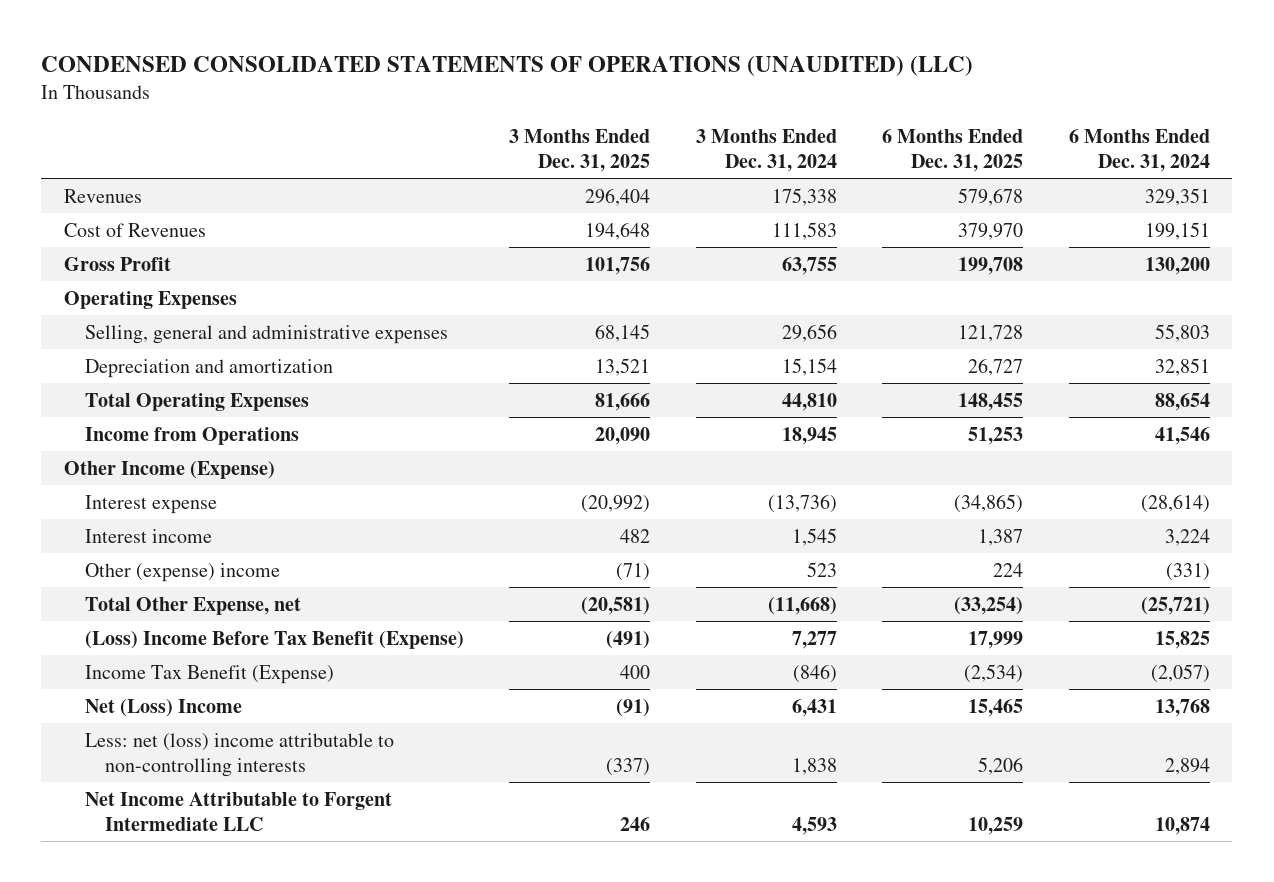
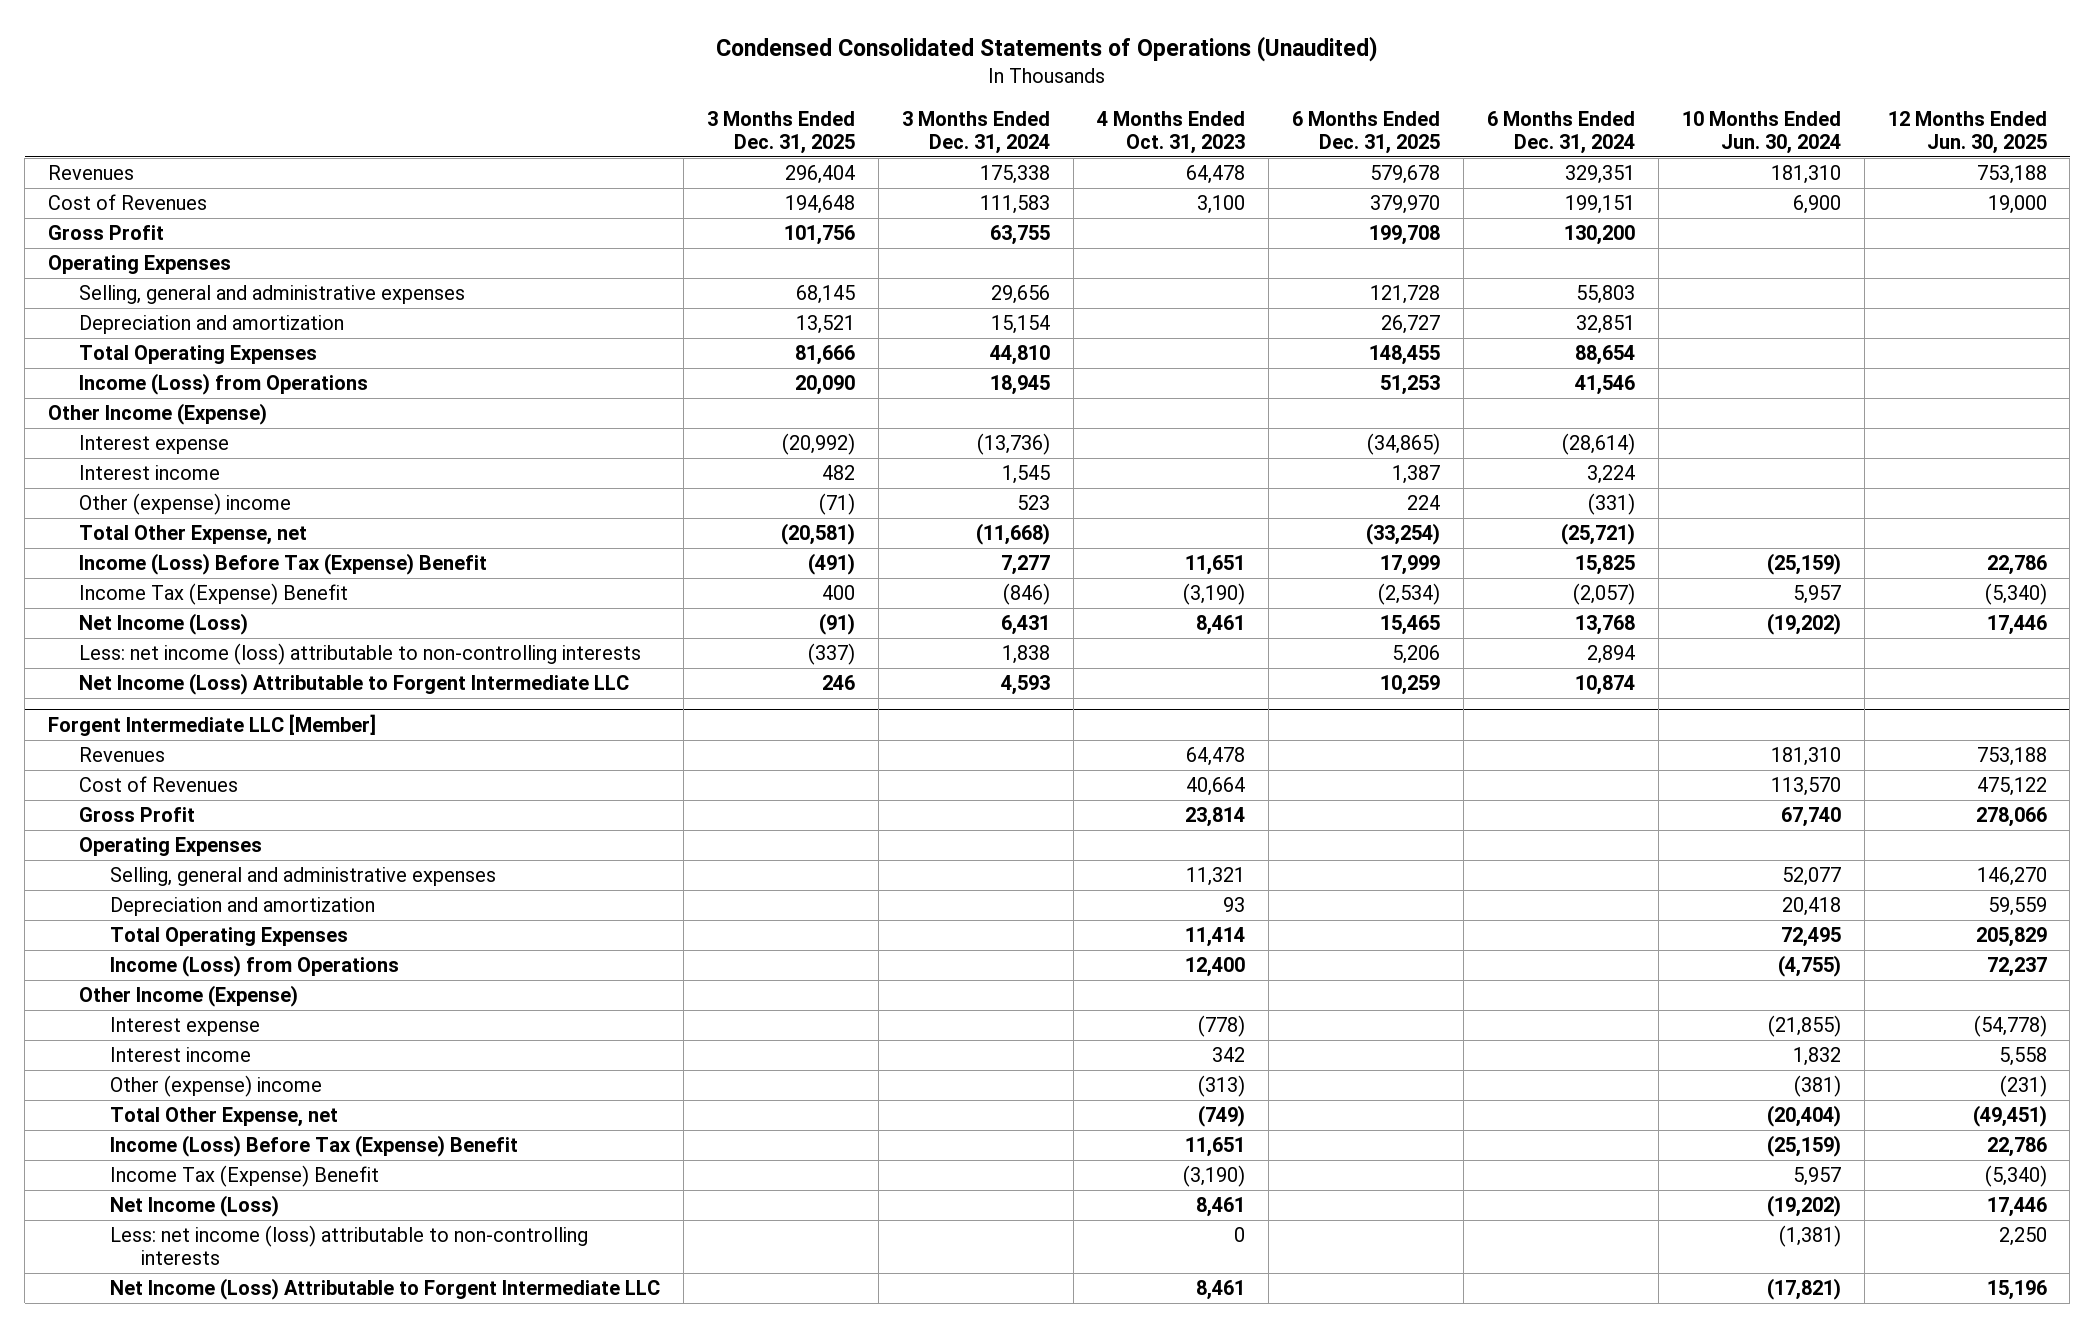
- CONDENSED CONSOLIDATED STATEMENTS OF OPERATIONS (UNAUDITED) (LLC)
+ Condensed Consolidated Statements of Operations (Unaudited)
- | 3 Months Ended Dec. 31, 2025 | 3 Months Ended Dec. 31, 2024 | 6 Months Ended Dec. 31, 2025 | 6 Months Ended Dec. 31, 2024
+ | 3 Months Ended Dec. 31, 2025 | 3 Months Ended Dec. 31, 2024 | 4 Months Ended Oct. 31, 2023 | 6 Months Ended Dec. 31, 2025 | 6 Months Ended Dec. 31, 2024 | 10 Months Ended Jun. 30, 2024 | 12 Months Ended Jun. 30, 2025
- Income from Operations | 20,090 | 18,945 | 51,253 | 41,546
+ Income (Loss) from Operations | 20,090 | 18,945 | | 51,253 | 41,546 | |
- (Loss) Income Before Tax Benefit (Expense) | (491) | 7,277 | 17,999 | 15,825
- Income Tax Benefit (Expense) | 400 | (846) | (2,534) | (2,057)
- Net (Loss) Income | (91) | 6,431 | 15,465 | 13,768
- Less: net (loss) income attributable to non-controlling interests | (337) | 1,838 | 5,206 | 2,894
- Net Income Attributable to Forgent Intermediate LLC | 246 | 4,593 | 10,259 | 10,874
+ Income (Loss) Before Tax (Expense) Benefit | (491) | 7,277 | 11,651 | 17,999 | 15,825 | (25,159) | 22,786
+ Income Tax (Expense) Benefit | 400 | (846) | (3,190) | (2,534) | (2,057) | 5,957 | (5,340)
+ Net Income (Loss) | (91) | 6,431 | 8,461 | 15,465 | 13,768 | (19,202) | 17,446
+ Less: net income (loss) attributable to non-controlling interests | (337) | 1,838 | | 5,206 | 2,894 | |
+ Net Income (Loss) Attributable to Forgent Intermediate LLC | 246 | 4,593 | | 10,259 | 10,874 | |
+ Forgent Intermediate LLC [Member]
+ Revenues | | | 64,478 | | | 181,310 | 753,188
+ Cost of Revenues | | | 40,664 | | | 113,570 | 475,122
+ Gross Profit | | | 23,814 | | | 67,740 | 278,066
+ Operating Expenses
+ Selling, general and administrative expenses | | | 11,321 | | | 52,077 | 146,270
+ Depreciation and amortization | | | 93 | | | 20,418 | 59,559
+ Total Operating Expenses | | | 11,414 | | | 72,495 | 205,829
+ Income (Loss) from Operations | | | 12,400 | | | (4,755) | 72,237
+ Other Income (Expense)
+ Interest expense | | | (778) | | | (21,855) | (54,778)
+ Interest income | | | 342 | | | 1,832 | 5,558
+ Other (expense) income | | | (313) | | | (381) | (231)
+ Total Other Expense, net | | | (749) | | | (20,404) | (49,451)
+ Income (Loss) Before Tax (Expense) Benefit | | | 11,651 | | | (25,159) | 22,786
+ Income Tax (Expense) Benefit | | | (3,190) | | | 5,957 | (5,340)
+ Net Income (Loss) | | | 8,461 | | | (19,202) | 17,446
+ Less: net income (loss) attributable to non-controlling interests | | | 0 | | | (1,381) | 2,250
+ Net Income (Loss) Attributable to Forgent Intermediate LLC | | | 8,461 | | | (17,821) | 15,196

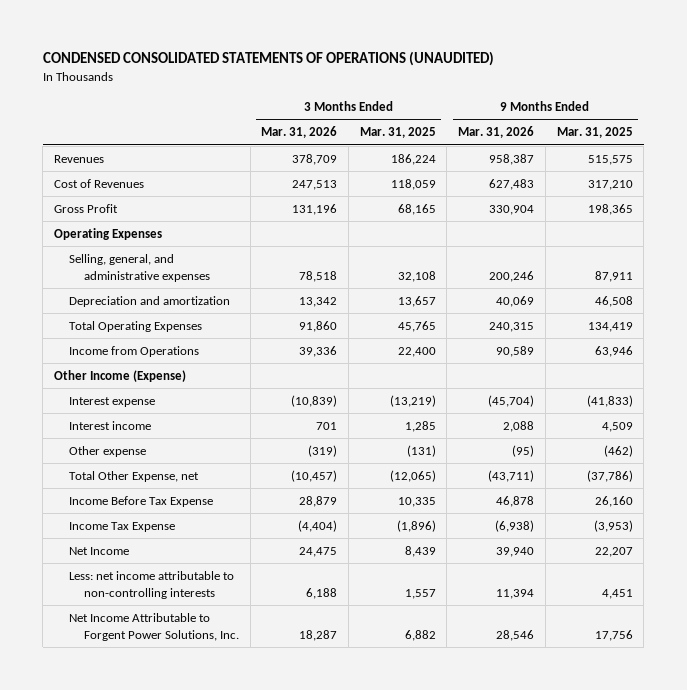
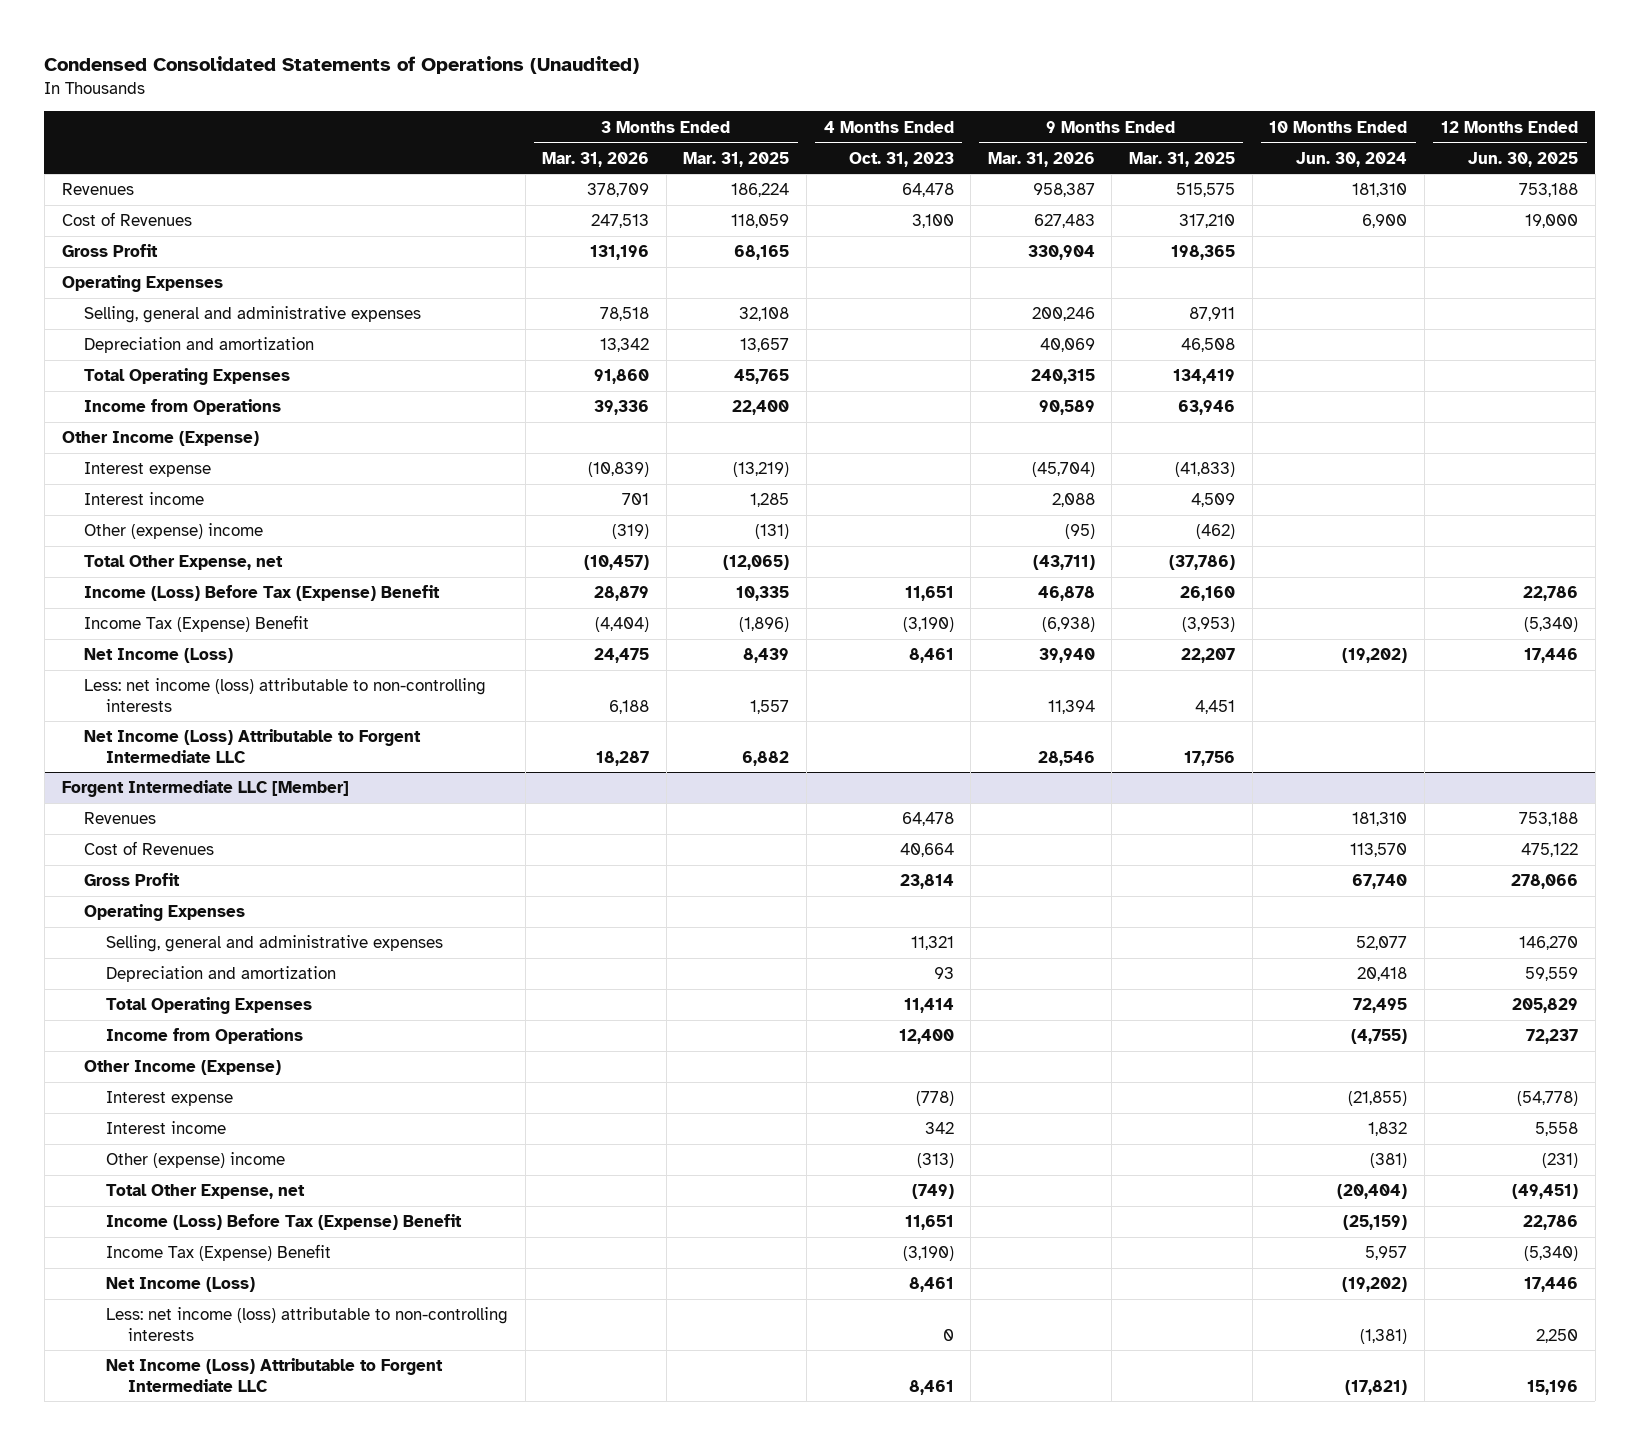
- CONDENSED CONSOLIDATED STATEMENTS OF OPERATIONS (UNAUDITED)
+ Condensed Consolidated Statements of Operations (Unaudited)
- | 3 Months Ended Mar. 31, 2026 | 3 Months Ended Mar. 31, 2025 | 9 Months Ended Mar. 31, 2026 | 9 Months Ended Mar. 31, 2025
+ | 3 Months Ended Mar. 31, 2026 | 3 Months Ended Mar. 31, 2025 | 4 Months Ended Oct. 31, 2023 | 9 Months Ended Mar. 31, 2026 | 9 Months Ended Mar. 31, 2025 | 10 Months Ended Jun. 30, 2024 | 12 Months Ended Jun. 30, 2025
- Selling, general, and administrative expenses | 78,518 | 32,108 | 200,246 | 87,911
+ Selling, general and administrative expenses | 78,518 | 32,108 | | 200,246 | 87,911 | |
- Other expense | (319) | (131) | (95) | (462)
+ Other (expense) income | (319) | (131) | | (95) | (462) | |
- Income Before Tax Expense | 28,879 | 10,335 | 46,878 | 26,160
- Income Tax Expense | (4,404) | (1,896) | (6,938) | (3,953)
- Net Income | 24,475 | 8,439 | 39,940 | 22,207
- Less: net income attributable to non-controlling interests | 6,188 | 1,557 | 11,394 | 4,451
- Net Income Attributable to Forgent Power Solutions, Inc. | 18,287 | 6,882 | 28,546 | 17,756
+ Income (Loss) Before Tax (Expense) Benefit | 28,879 | 10,335 | 11,651 | 46,878 | 26,160 | | 22,786
+ Income Tax (Expense) Benefit | (4,404) | (1,896) | (3,190) | (6,938) | (3,953) | | (5,340)
+ Net Income (Loss) | 24,475 | 8,439 | 8,461 | 39,940 | 22,207 | (19,202) | 17,446
+ Less: net income (loss) attributable to non-controlling interests | 6,188 | 1,557 | | 11,394 | 4,451 | |
+ Net Income (Loss) Attributable to Forgent Intermediate LLC | 18,287 | 6,882 | | 28,546 | 17,756 | |
+ Forgent Intermediate LLC [Member]
+ Revenues | | | 64,478 | | | 181,310 | 753,188
+ Cost of Revenues | | | 40,664 | | | 113,570 | 475,122
+ Gross Profit | | | 23,814 | | | 67,740 | 278,066
+ Operating Expenses
+ Selling, general and administrative expenses | | | 11,321 | | | 52,077 | 146,270
+ Depreciation and amortization | | | 93 | | | 20,418 | 59,559
+ Total Operating Expenses | | | 11,414 | | | 72,495 | 205,829
+ Income from Operations | | | 12,400 | | | (4,755) | 72,237
+ Other Income (Expense)
+ Interest expense | | | (778) | | | (21,855) | (54,778)
+ Interest income | | | 342 | | | 1,832 | 5,558
+ Other (expense) income | | | (313) | | | (381) | (231)
+ Total Other Expense, net | | | (749) | | | (20,404) | (49,451)
+ Income (Loss) Before Tax (Expense) Benefit | | | 11,651 | | | (25,159) | 22,786
+ Income Tax (Expense) Benefit | | | (3,190) | | | 5,957 | (5,340)
+ Net Income (Loss) | | | 8,461 | | | (19,202) | 17,446
+ Less: net income (loss) attributable to non-controlling interests | | | 0 | | | (1,381) | 2,250
+ Net Income (Loss) Attributable to Forgent Intermediate LLC | | | 8,461 | | | (17,821) | 15,196

